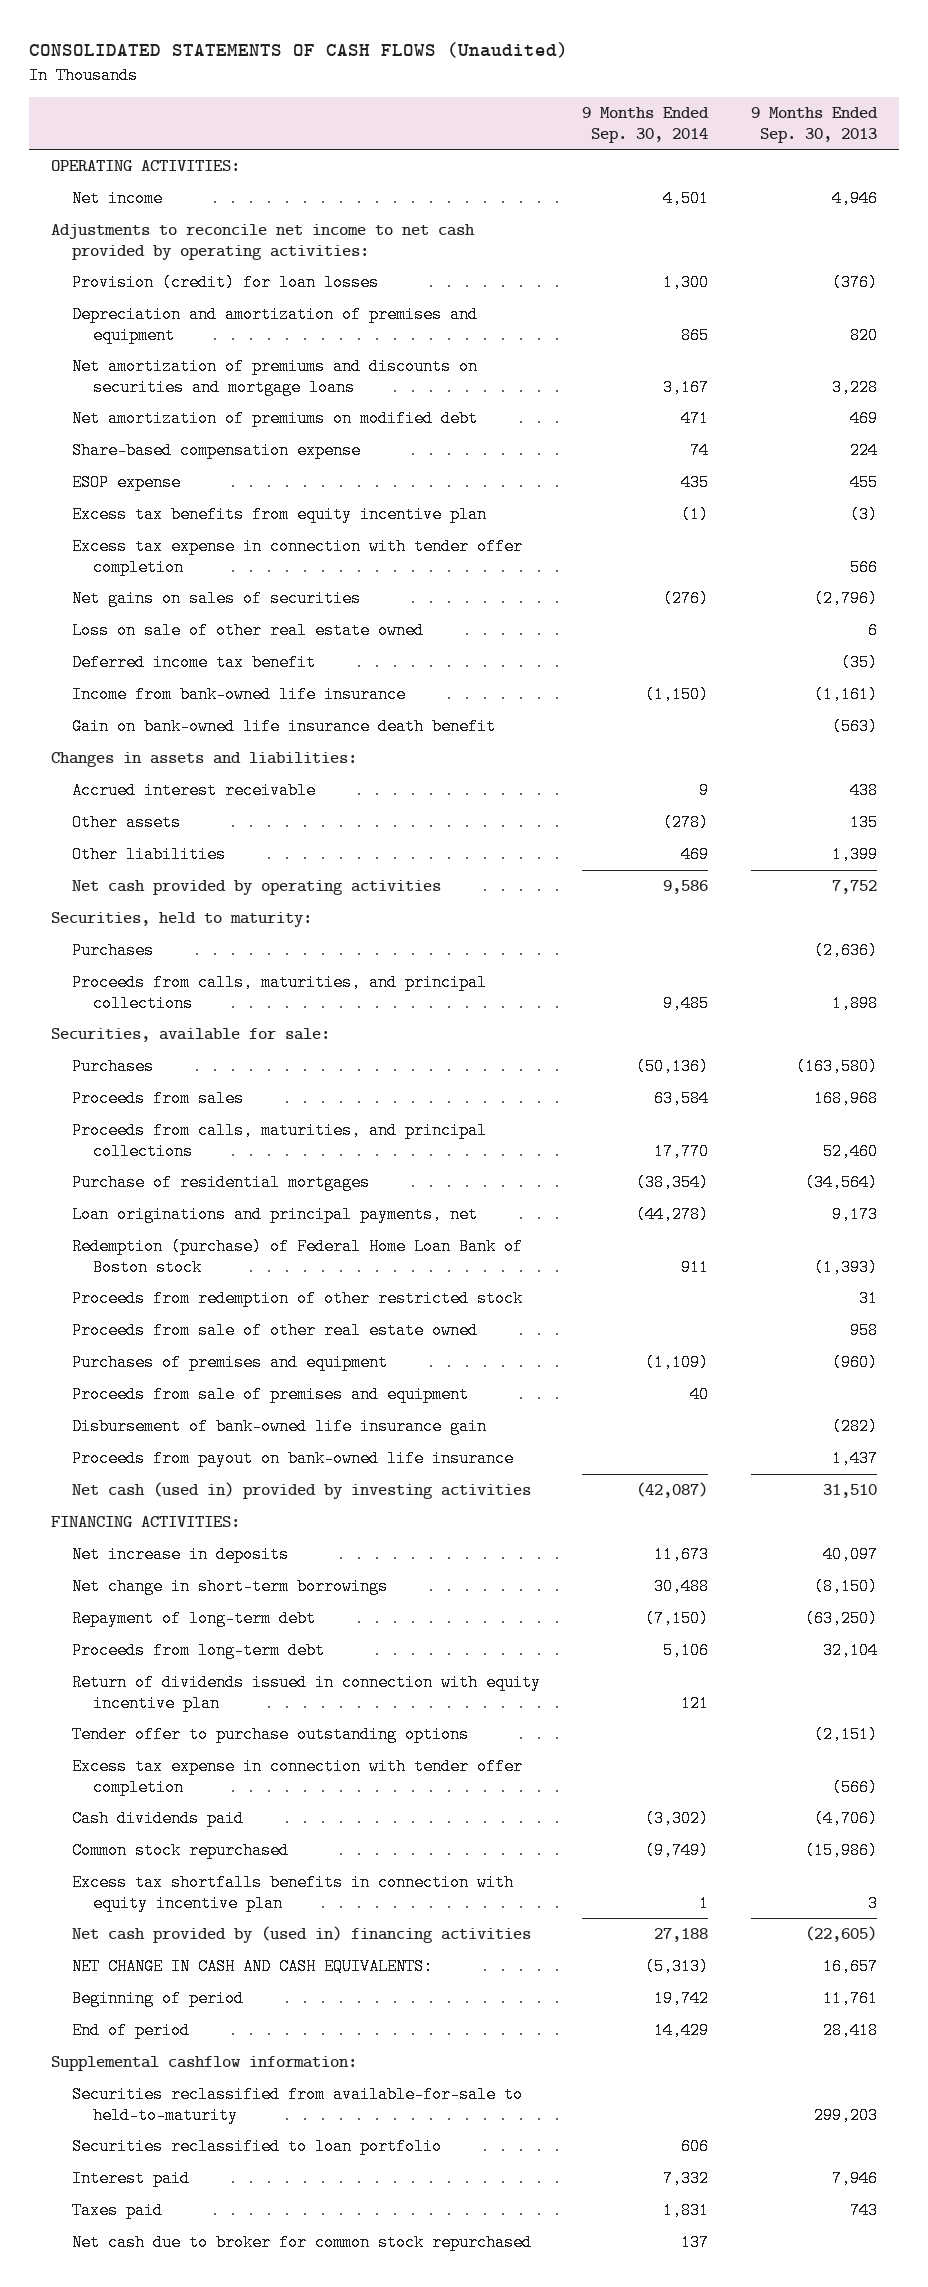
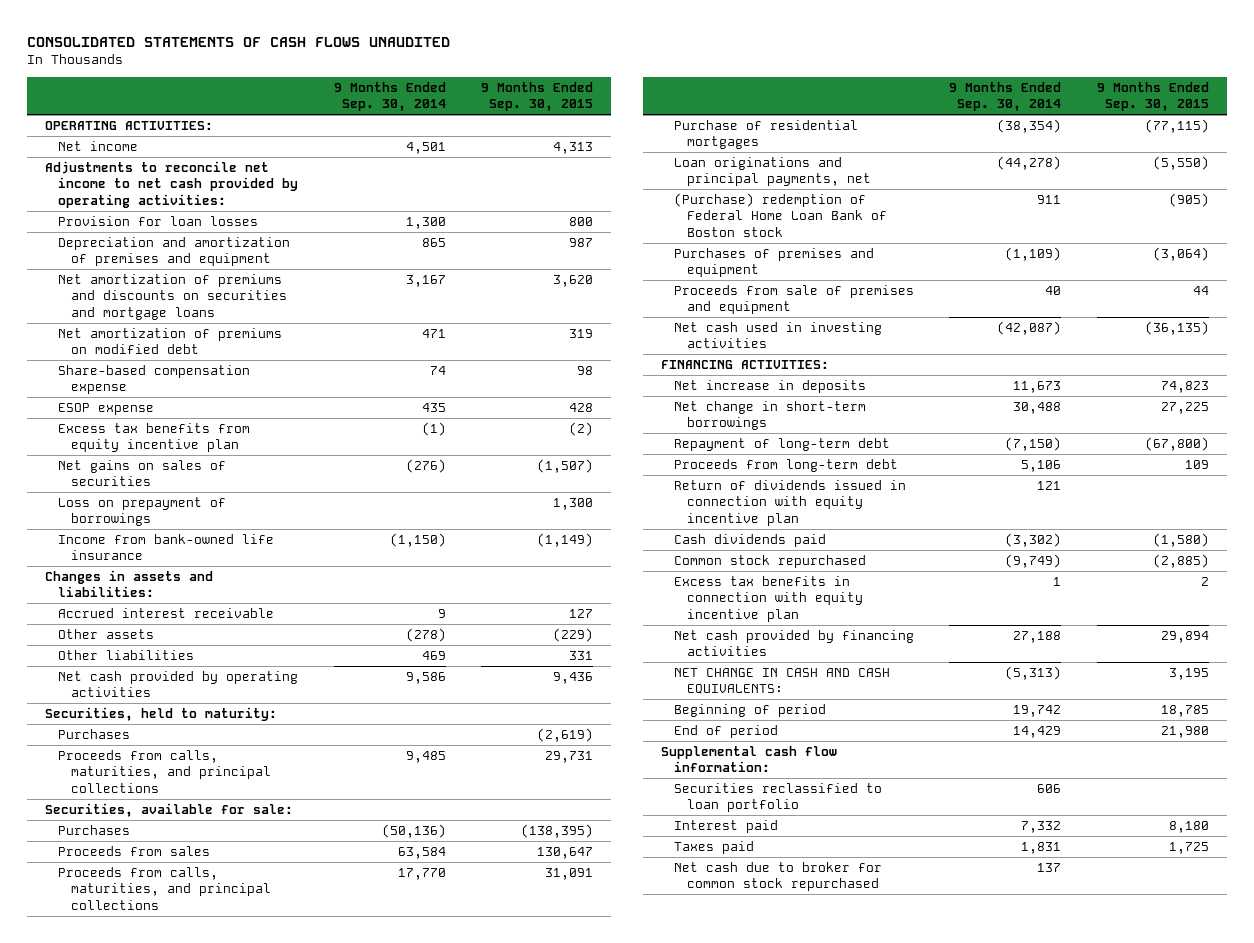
- CONSOLIDATED STATEMENTS OF CASH FLOWS (Unaudited)
+ CONSOLIDATED STATEMENTS OF CASH FLOWS UNAUDITED
- | 9 Months Ended Sep. 30, 2014 | 9 Months Ended Sep. 30, 2013
+ | 9 Months Ended Sep. 30, 2014 | 9 Months Ended Sep. 30, 2015
- Provision (credit) for loan losses | 1,300 | (376)
+ Provision for loan losses | 1,300 | 800
- Excess tax expense in connection with tender offer completion | | 566
- Loss on sale of other real estate owned | | 6
- Deferred income tax benefit | | (35)
+ Loss on prepayment of borrowings | | 1,300
- Gain on bank-owned life insurance death benefit | | (563)
- Redemption (purchase) of Federal Home Loan Bank of Boston stock | 911 | (1,393)
- Proceeds from redemption of other restricted stock | | 31
- Proceeds from sale of other real estate owned | | 958
+ (Purchase) redemption of Federal Home Loan Bank of Boston stock | 911 | (905)
- Disbursement of bank-owned life insurance gain | | (282)
- Proceeds from payout on bank-owned life insurance | | 1,437
- Net cash (used in) provided by investing activities | (42,087) | 31,510
+ Net cash used in investing activities | (42,087) | (36,135)
- Tender offer to purchase outstanding options | | (2,151)
- Excess tax expense in connection with tender offer completion | | (566)
- Excess tax shortfalls benefits in connection with equity incentive plan | 1 | 3
- Net cash provided by (used in) financing activities | 27,188 | (22,605)
+ Excess tax benefits in connection with equity incentive plan | 1 | 2
+ Net cash provided by financing activities | 27,188 | 29,894
- Supplemental cashflow information:
- Securities reclassified from available-for-sale to held-to-maturity | | 299,203
+ Supplemental cash flow information:

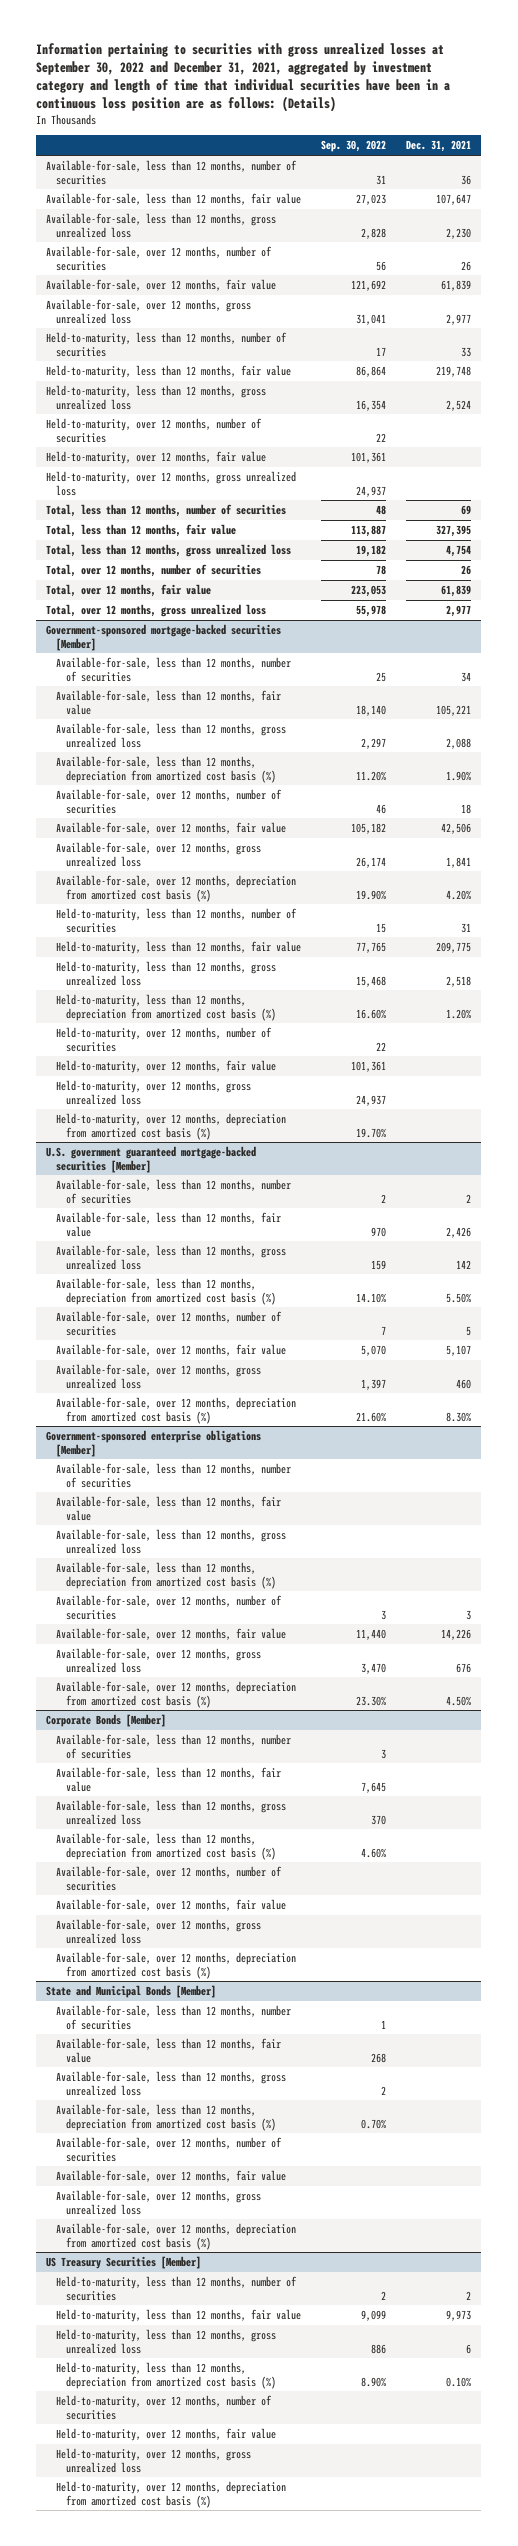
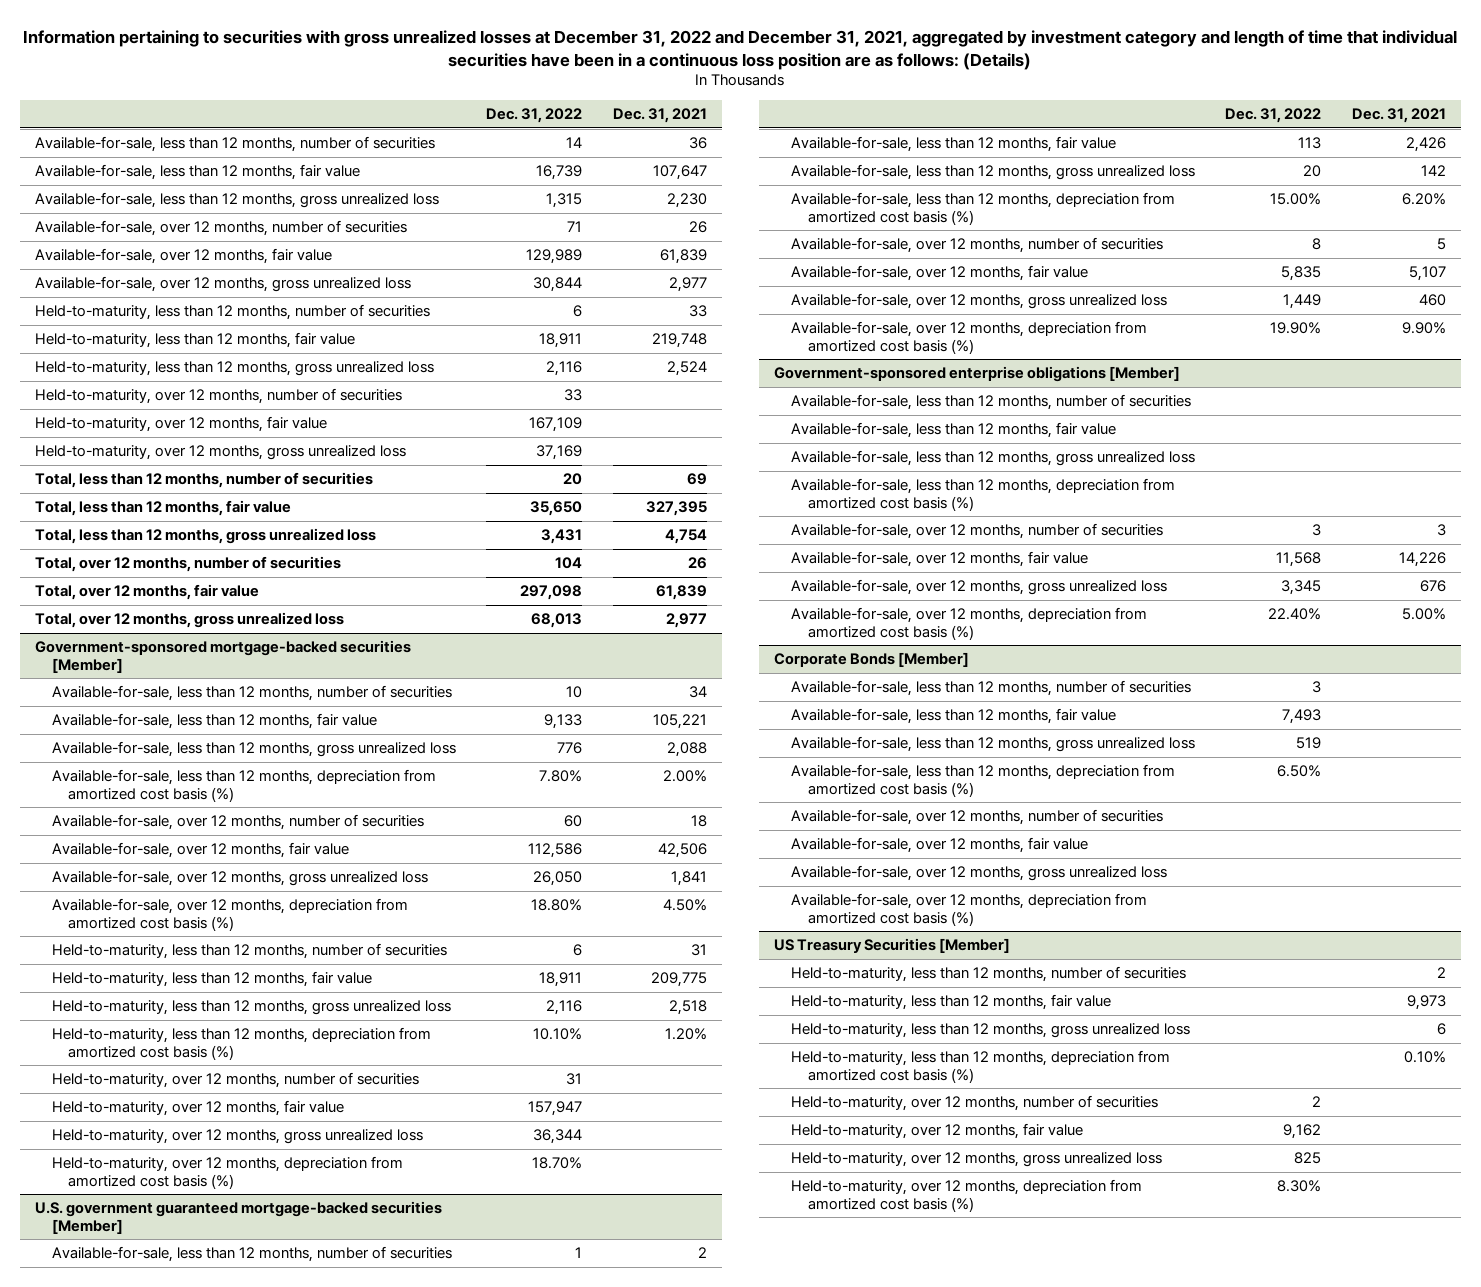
- Information pertaining to securities with gross unrealized losses at September 30, 2022 and December 31, 2021, aggregated by investment category and length of time that individual securities have been in a continuous loss position are as follows: (Details)
+ Information pertaining to securities with gross unrealized losses at December 31, 2022 and December 31, 2021, aggregated by investment category and length of time that individual securities have been in a continuous loss position are as follows: (Details)
- | Sep. 30, 2022 | Dec. 31, 2021
+ | Dec. 31, 2022 | Dec. 31, 2021
@ Government-sponsored mortgage-backed securities [Member]
- Available-for-sale, less than 12 months, depreciation from amortized cost basis (%) | 11.20% | 1.90%
+ Available-for-sale, less than 12 months, depreciation from amortized cost basis (%) | 7.80% | 2.00%
- Available-for-sale, over 12 months, depreciation from amortized cost basis (%) | 19.90% | 4.20%
+ Available-for-sale, over 12 months, depreciation from amortized cost basis (%) | 18.80% | 4.50%
@ U.S. government guaranteed mortgage-backed securities [Member]
- Available-for-sale, less than 12 months, depreciation from amortized cost basis (%) | 14.10% | 5.50%
+ Available-for-sale, less than 12 months, depreciation from amortized cost basis (%) | 15.00% | 6.20%
- Available-for-sale, over 12 months, depreciation from amortized cost basis (%) | 21.60% | 8.30%
+ Available-for-sale, over 12 months, depreciation from amortized cost basis (%) | 19.90% | 9.90%
@ Government-sponsored enterprise obligations [Member]
- Available-for-sale, over 12 months, depreciation from amortized cost basis (%) | 23.30% | 4.50%
+ Available-for-sale, over 12 months, depreciation from amortized cost basis (%) | 22.40% | 5.00%
- State and Municipal Bonds [Member]
- Available-for-sale, less than 12 months, number of securities | 1 |
- Available-for-sale, less than 12 months, fair value | 268 |
- Available-for-sale, less than 12 months, gross unrealized loss | 2 |
- Available-for-sale, less than 12 months, depreciation from amortized cost basis (%) | 0.70% |
- Available-for-sale, over 12 months, number of securities
- Available-for-sale, over 12 months, fair value
- Available-for-sale, over 12 months, gross unrealized loss
- Available-for-sale, over 12 months, depreciation from amortized cost basis (%)

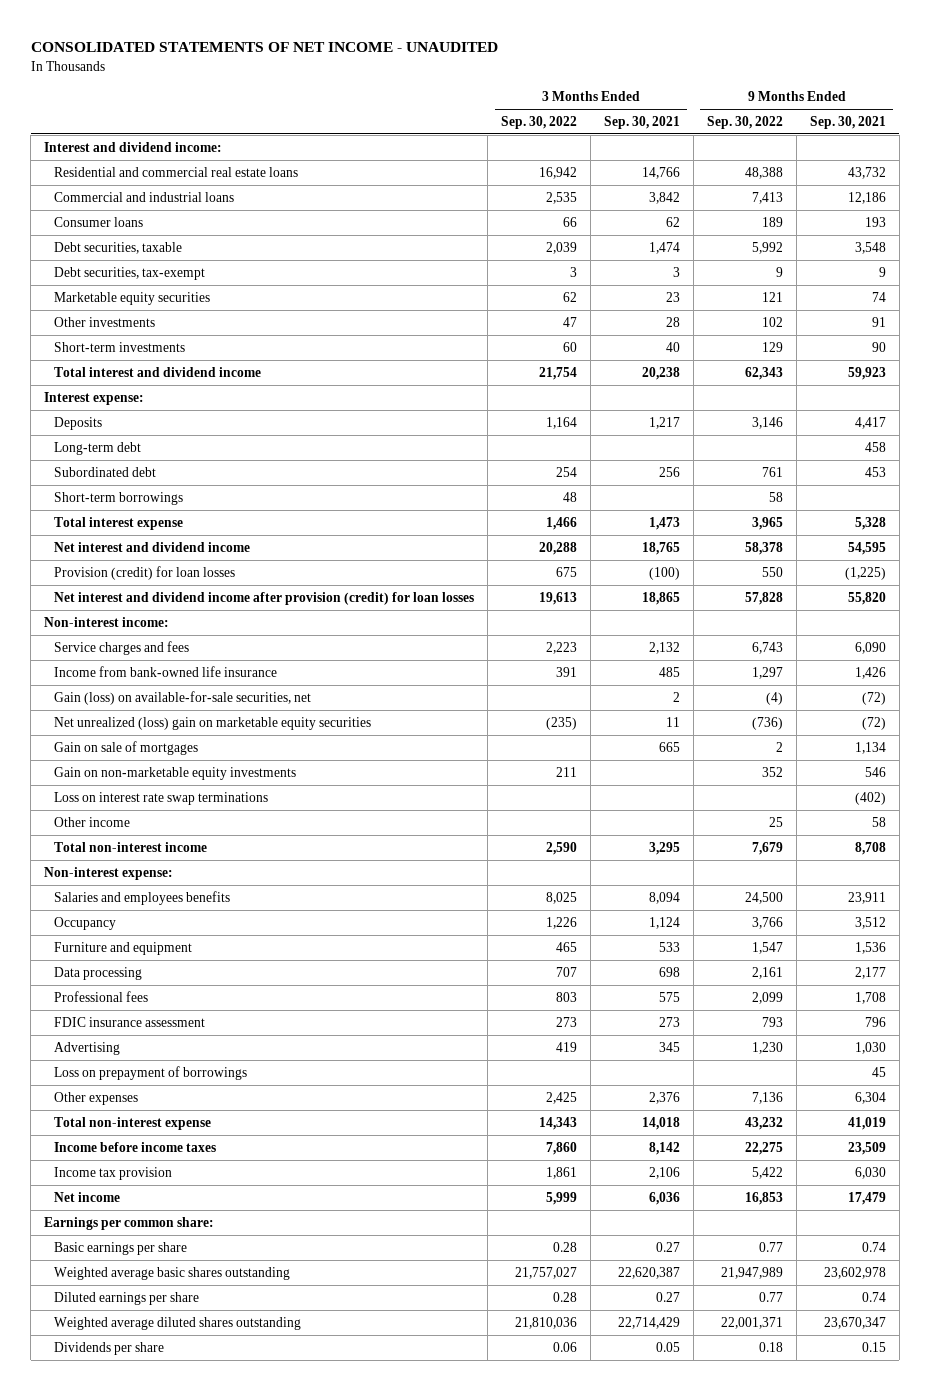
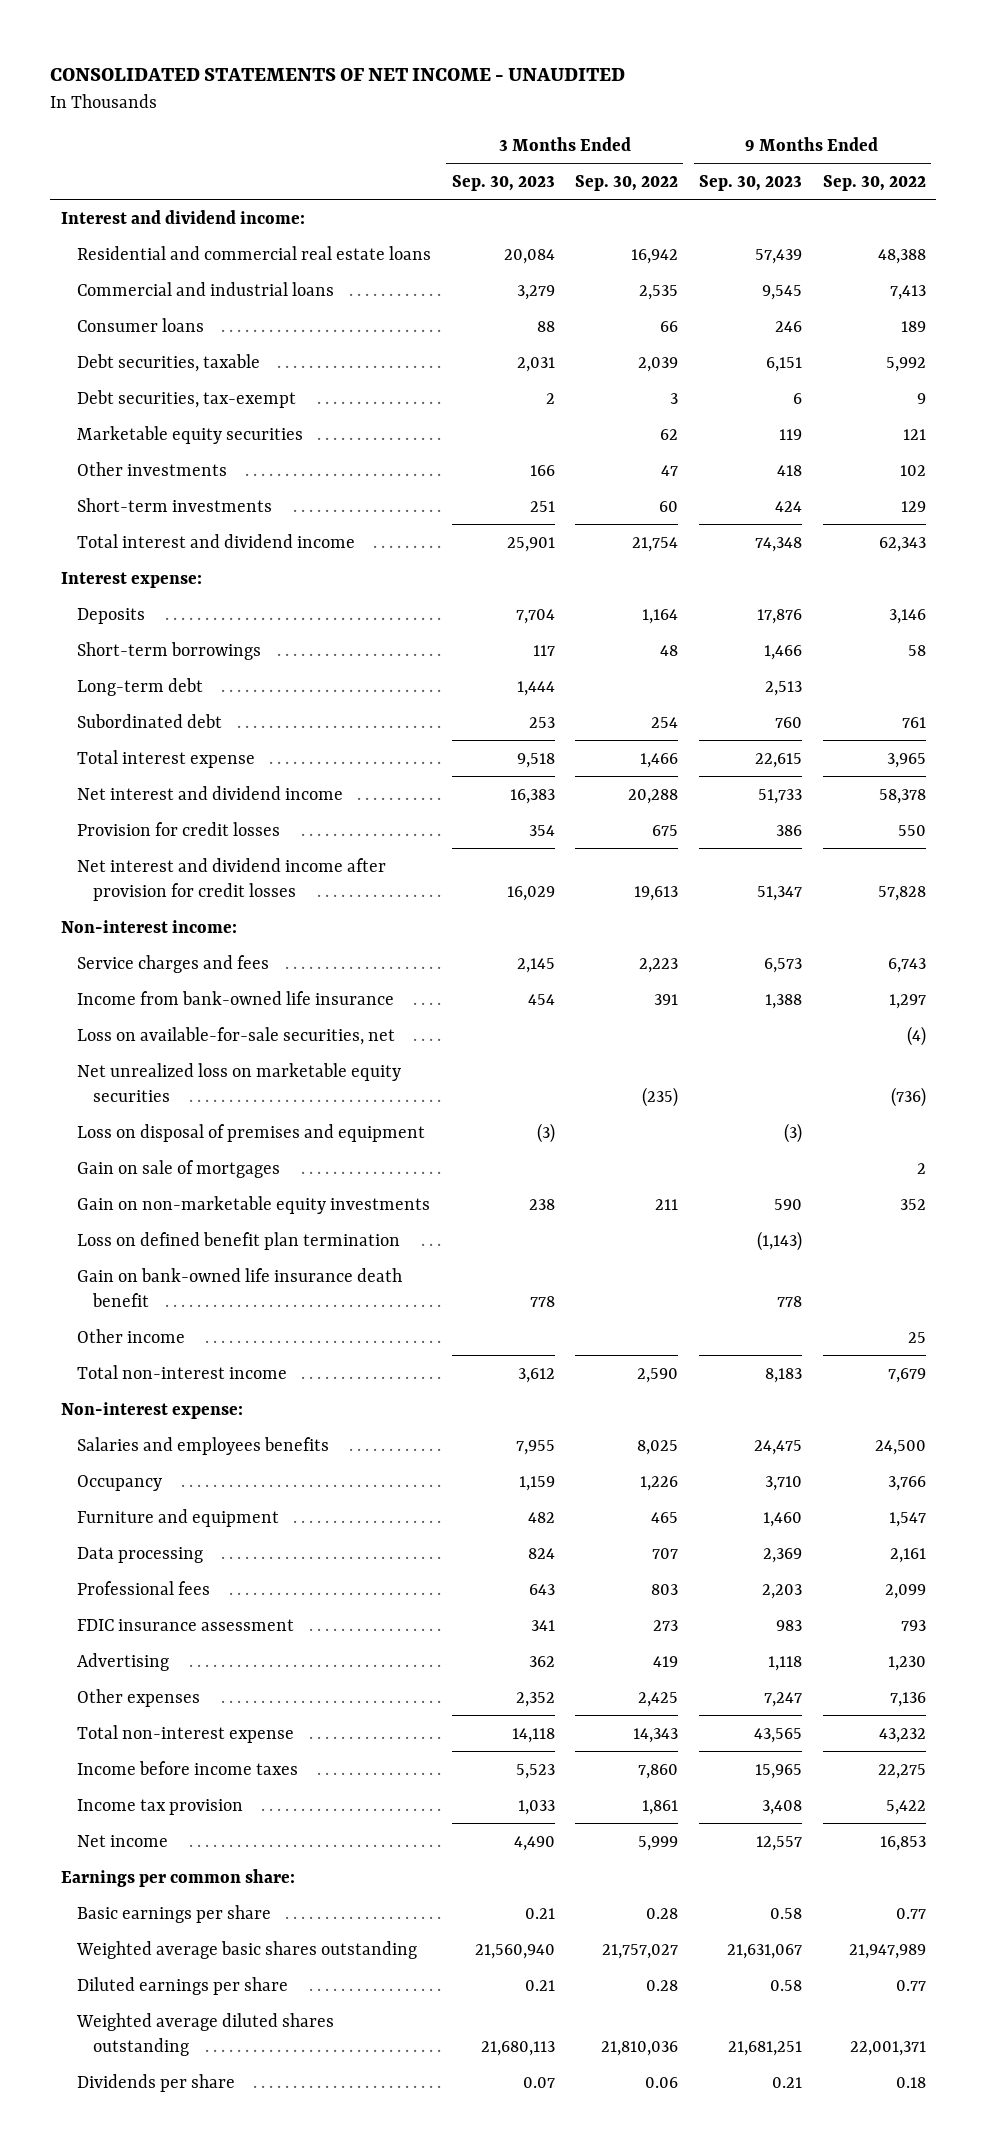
- | 3 Months Ended Sep. 30, 2022 | 3 Months Ended Sep. 30, 2021 | 9 Months Ended Sep. 30, 2022 | 9 Months Ended Sep. 30, 2021
+ | 3 Months Ended Sep. 30, 2023 | 3 Months Ended Sep. 30, 2022 | 9 Months Ended Sep. 30, 2023 | 9 Months Ended Sep. 30, 2022
moved up: Short-term borrowings | 117 | 48 | 1,466 | 58
- Provision (credit) for loan losses | 675 | (100) | 550 | (1,225)
- Net interest and dividend income after provision (credit) for loan losses | 19,613 | 18,865 | 57,828 | 55,820
+ Provision for credit losses | 354 | 675 | 386 | 550
+ Net interest and dividend income after provision for credit losses | 16,029 | 19,613 | 51,347 | 57,828
- Gain (loss) on available-for-sale securities, net | | 2 | (4) | (72)
- Net unrealized (loss) gain on marketable equity securities | (235) | 11 | (736) | (72)
+ Loss on available-for-sale securities, net | | | | (4)
+ Net unrealized loss on marketable equity securities | | (235) | | (736)
+ Loss on disposal of premises and equipment | (3) | | (3) |
- Loss on interest rate swap terminations | | | | (402)
+ Loss on defined benefit plan termination | | | (1,143) |
+ Gain on bank-owned life insurance death benefit | 778 | | 778 |
- Loss on prepayment of borrowings | | | | 45

